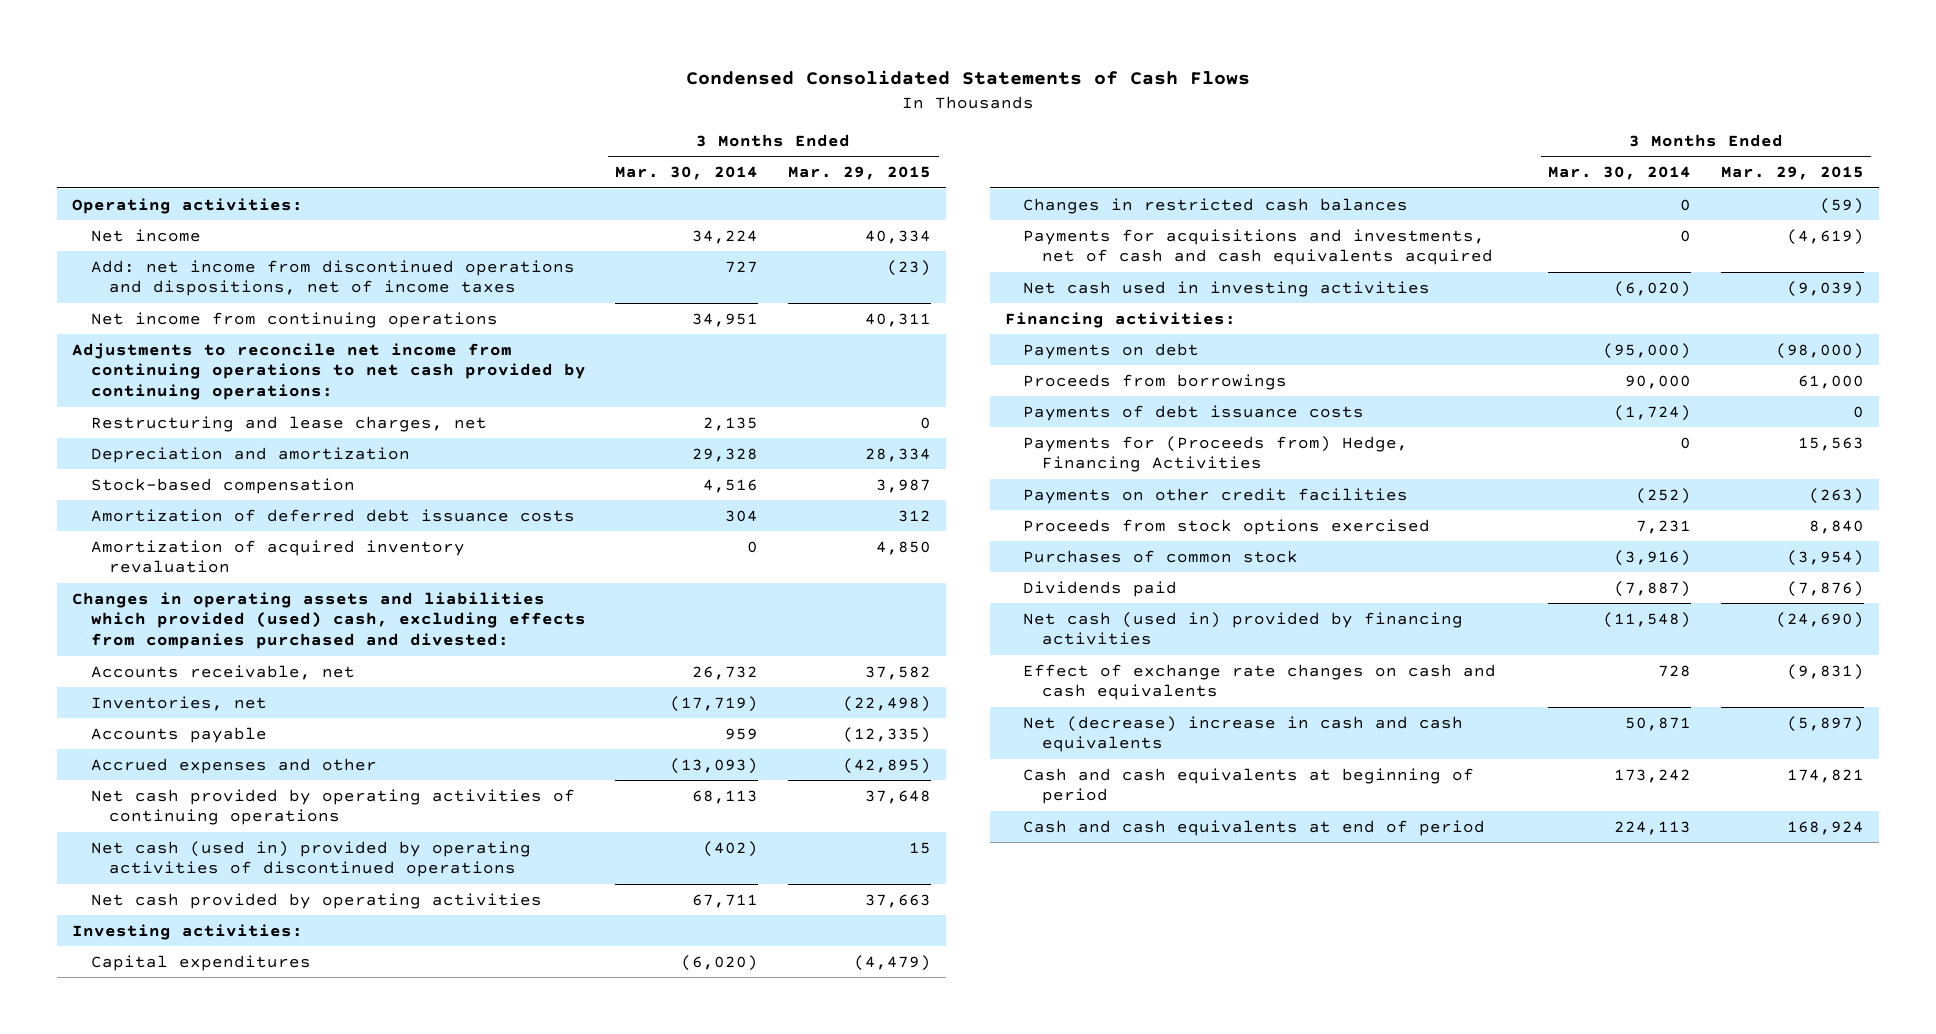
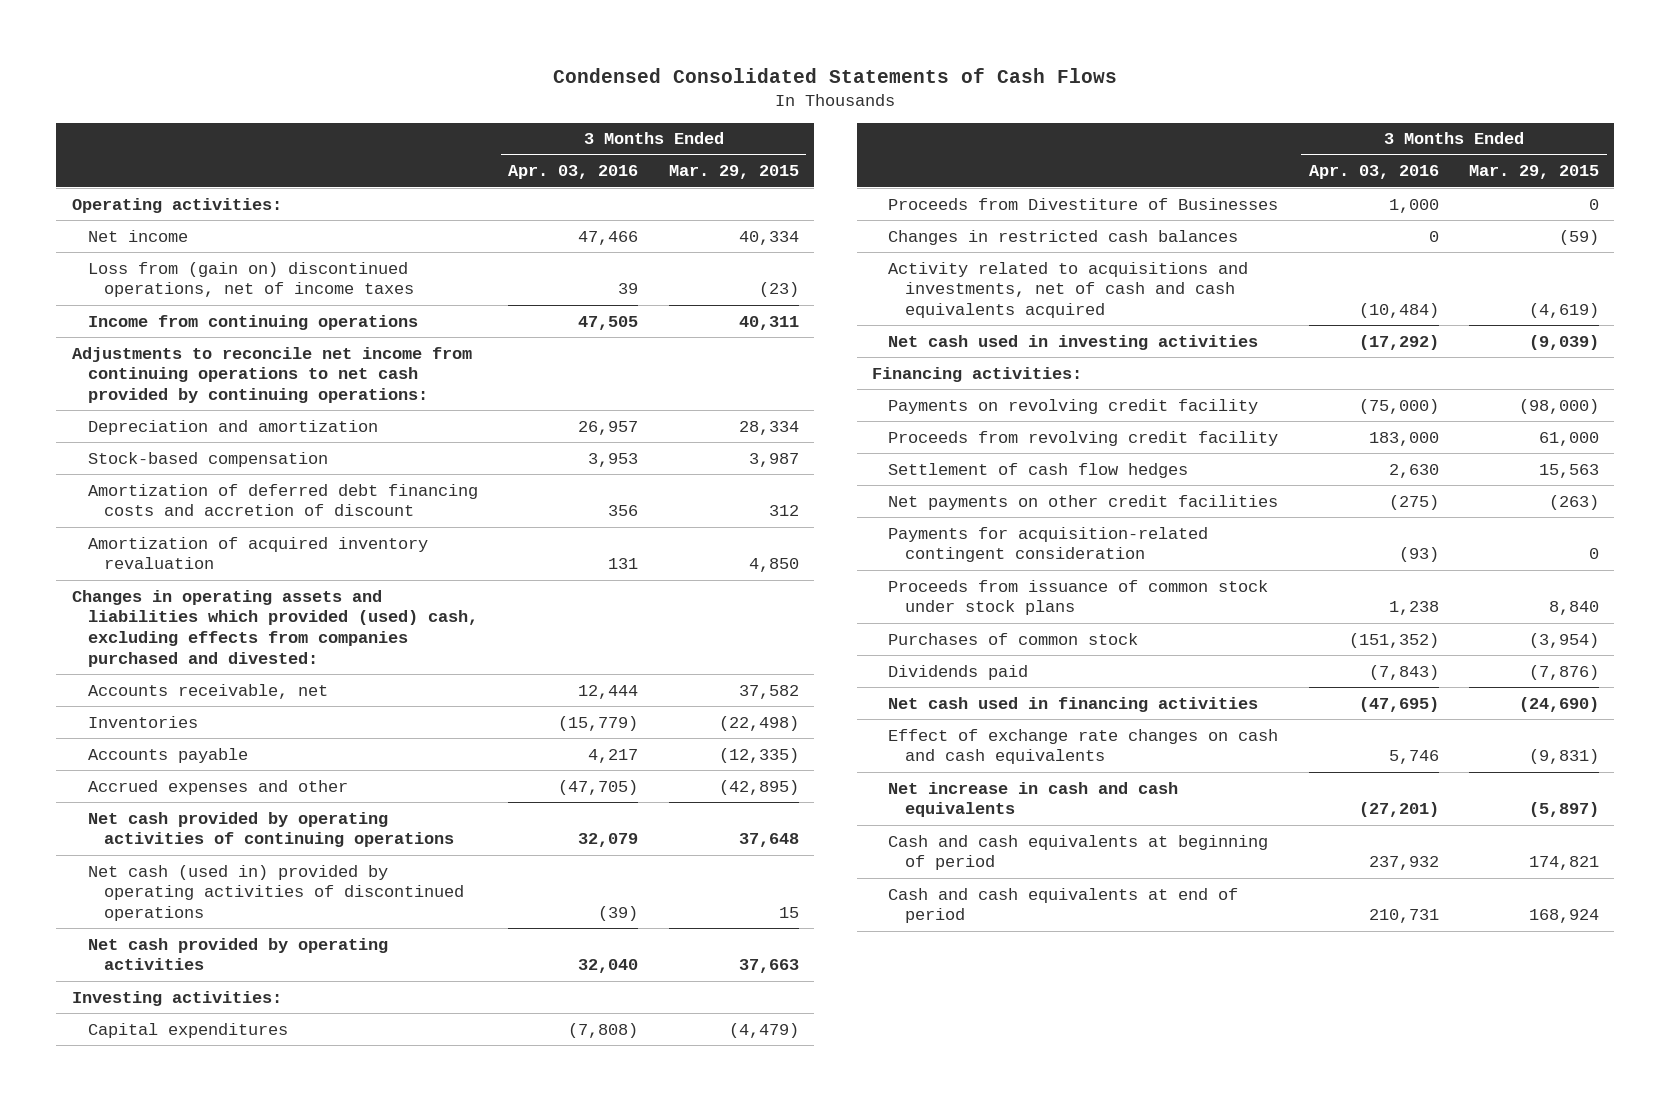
- | 3 Months Ended Mar. 30, 2014 | 3 Months Ended Mar. 29, 2015
+ | 3 Months Ended Apr. 03, 2016 | 3 Months Ended Mar. 29, 2015
- Add: net income from discontinued operations and dispositions, net of income taxes | 727 | (23)
- Net income from continuing operations | 34,951 | 40,311
+ Loss from (gain on) discontinued operations, net of income taxes | 39 | (23)
+ Income from continuing operations | 47,505 | 40,311
- Restructuring and lease charges, net | 2,135 | 0
- Amortization of deferred debt issuance costs | 304 | 312
+ Amortization of deferred debt financing costs and accretion of discount | 356 | 312
- Inventories, net | (17,719) | (22,498)
+ Inventories | (15,779) | (22,498)
+ Proceeds from Divestiture of Businesses | 1,000 | 0
- Payments for acquisitions and investments, net of cash and cash equivalents acquired | 0 | (4,619)
+ Activity related to acquisitions and investments, net of cash and cash equivalents acquired | (10,484) | (4,619)
- Payments on debt | (95,000) | (98,000)
- Proceeds from borrowings | 90,000 | 61,000
- Payments of debt issuance costs | (1,724) | 0
- Payments for (Proceeds from) Hedge, Financing Activities | 0 | 15,563
- Payments on other credit facilities | (252) | (263)
- Proceeds from stock options exercised | 7,231 | 8,840
+ Payments on revolving credit facility | (75,000) | (98,000)
+ Proceeds from revolving credit facility | 183,000 | 61,000
+ Settlement of cash flow hedges | 2,630 | 15,563
+ Net payments on other credit facilities | (275) | (263)
+ Payments for acquisition-related contingent consideration | (93) | 0
+ Proceeds from issuance of common stock under stock plans | 1,238 | 8,840
- Net cash (used in) provided by financing activities | (11,548) | (24,690)
+ Net cash used in financing activities | (47,695) | (24,690)
- Net (decrease) increase in cash and cash equivalents | 50,871 | (5,897)
+ Net increase in cash and cash equivalents | (27,201) | (5,897)

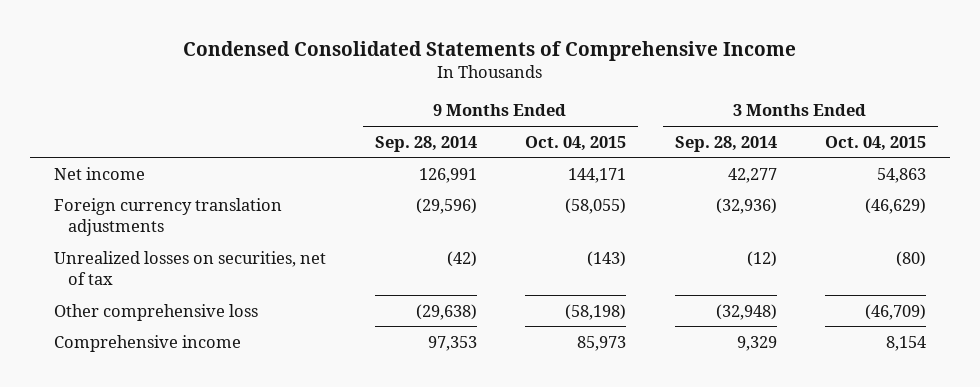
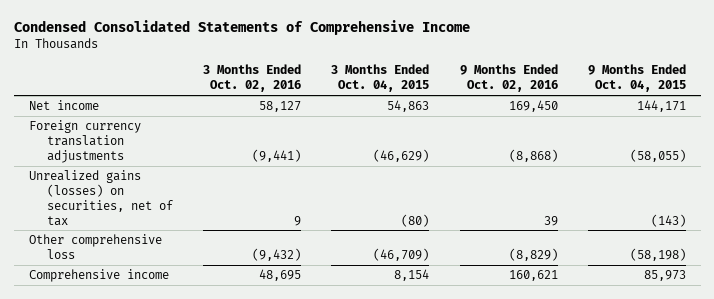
- | 9 Months Ended Sep. 28, 2014 | 9 Months Ended Oct. 04, 2015 | 3 Months Ended Sep. 28, 2014 | 3 Months Ended Oct. 04, 2015
+ | 3 Months Ended Oct. 02, 2016 | 3 Months Ended Oct. 04, 2015 | 9 Months Ended Oct. 02, 2016 | 9 Months Ended Oct. 04, 2015
- Unrealized losses on securities, net of tax | (42) | (143) | (12) | (80)
+ Unrealized gains (losses) on securities, net of tax | 9 | (80) | 39 | (143)

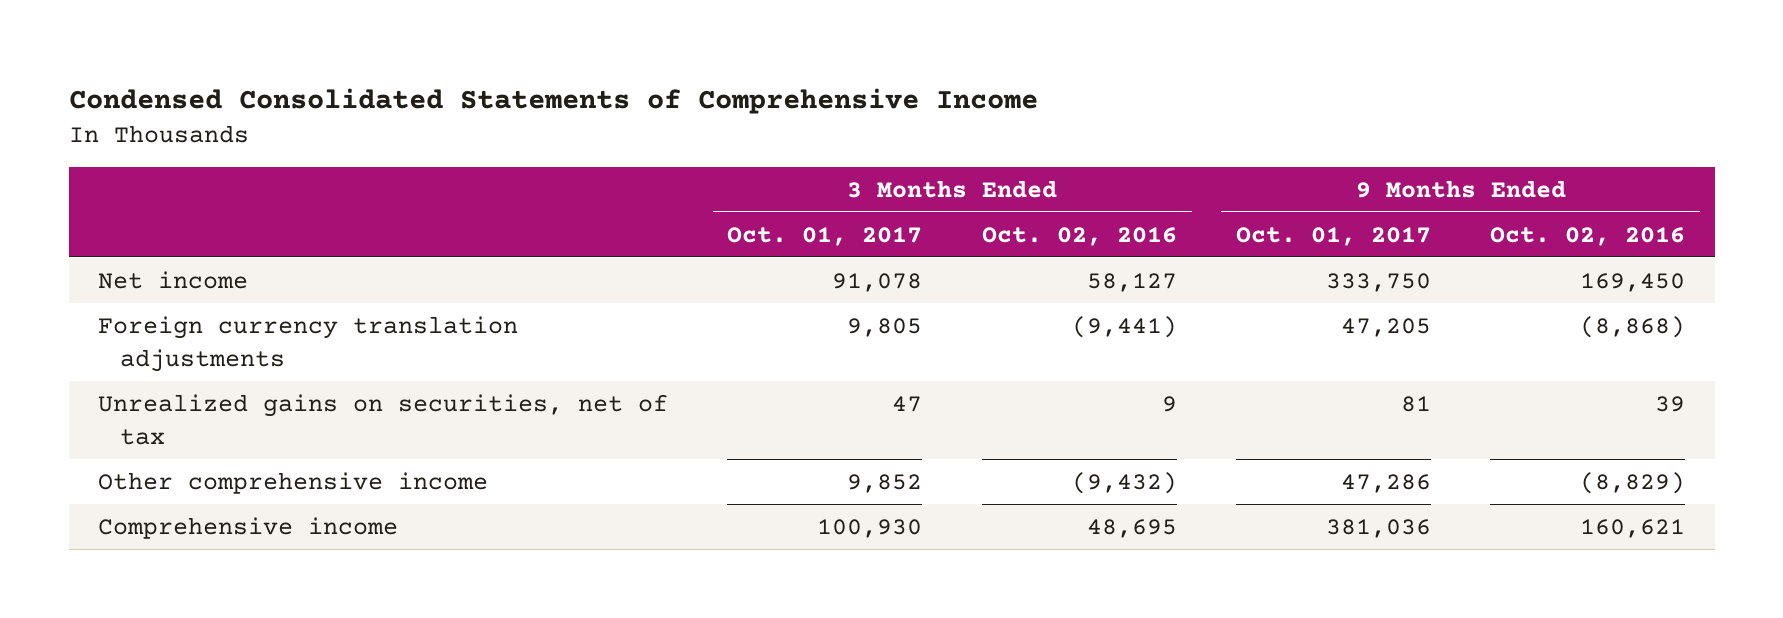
- | 3 Months Ended Oct. 02, 2016 | 3 Months Ended Oct. 04, 2015 | 9 Months Ended Oct. 02, 2016 | 9 Months Ended Oct. 04, 2015
+ | 3 Months Ended Oct. 01, 2017 | 3 Months Ended Oct. 02, 2016 | 9 Months Ended Oct. 01, 2017 | 9 Months Ended Oct. 02, 2016
- Unrealized gains (losses) on securities, net of tax | 9 | (80) | 39 | (143)
- Other comprehensive loss | (9,432) | (46,709) | (8,829) | (58,198)
+ Unrealized gains on securities, net of tax | 47 | 9 | 81 | 39
+ Other comprehensive income | 9,852 | (9,432) | 47,286 | (8,829)

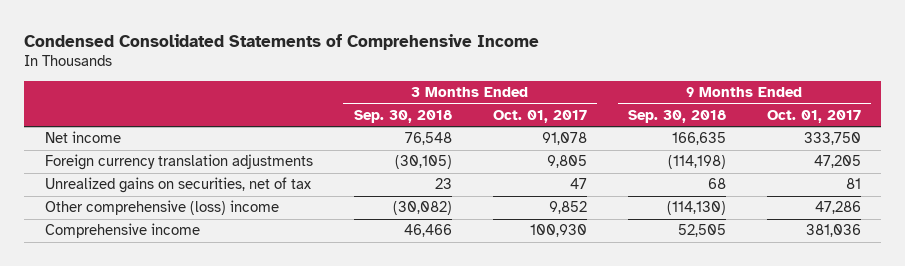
- | 3 Months Ended Oct. 01, 2017 | 3 Months Ended Oct. 02, 2016 | 9 Months Ended Oct. 01, 2017 | 9 Months Ended Oct. 02, 2016
+ | 3 Months Ended Sep. 30, 2018 | 3 Months Ended Oct. 01, 2017 | 9 Months Ended Sep. 30, 2018 | 9 Months Ended Oct. 01, 2017
- Other comprehensive income | 9,852 | (9,432) | 47,286 | (8,829)
+ Other comprehensive (loss) income | (30,082) | 9,852 | (114,130) | 47,286

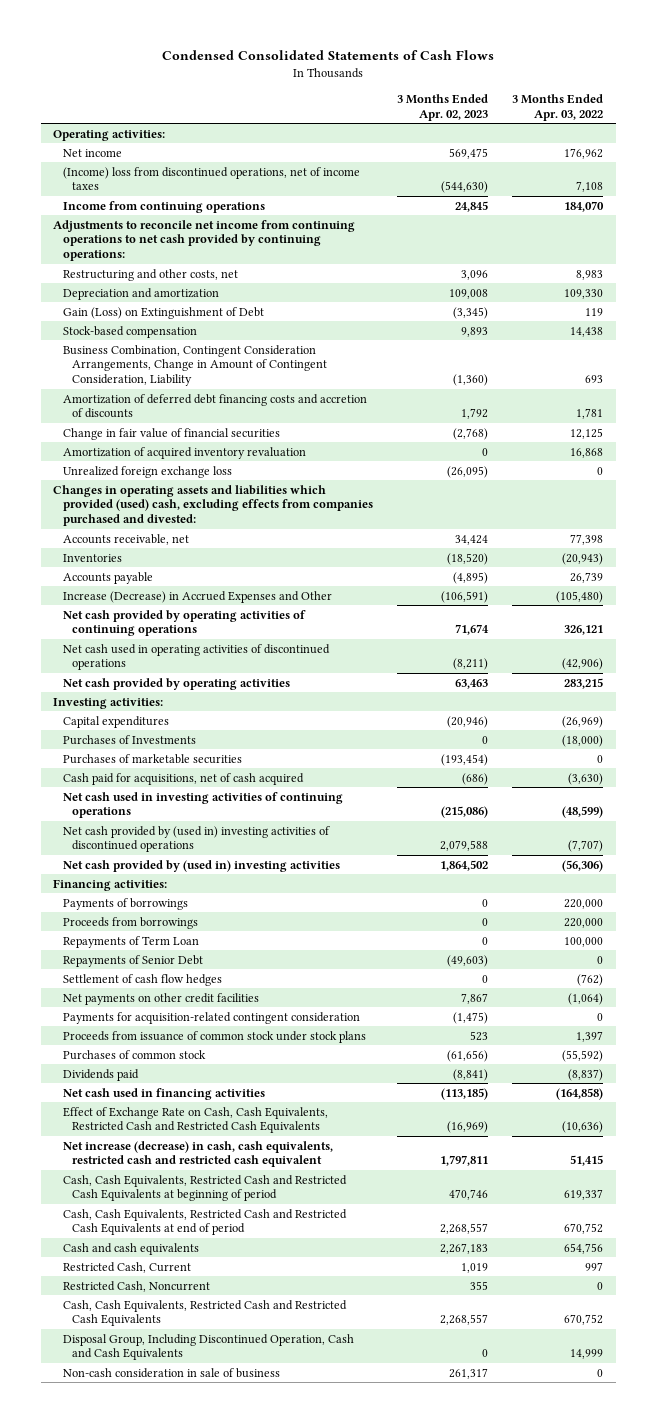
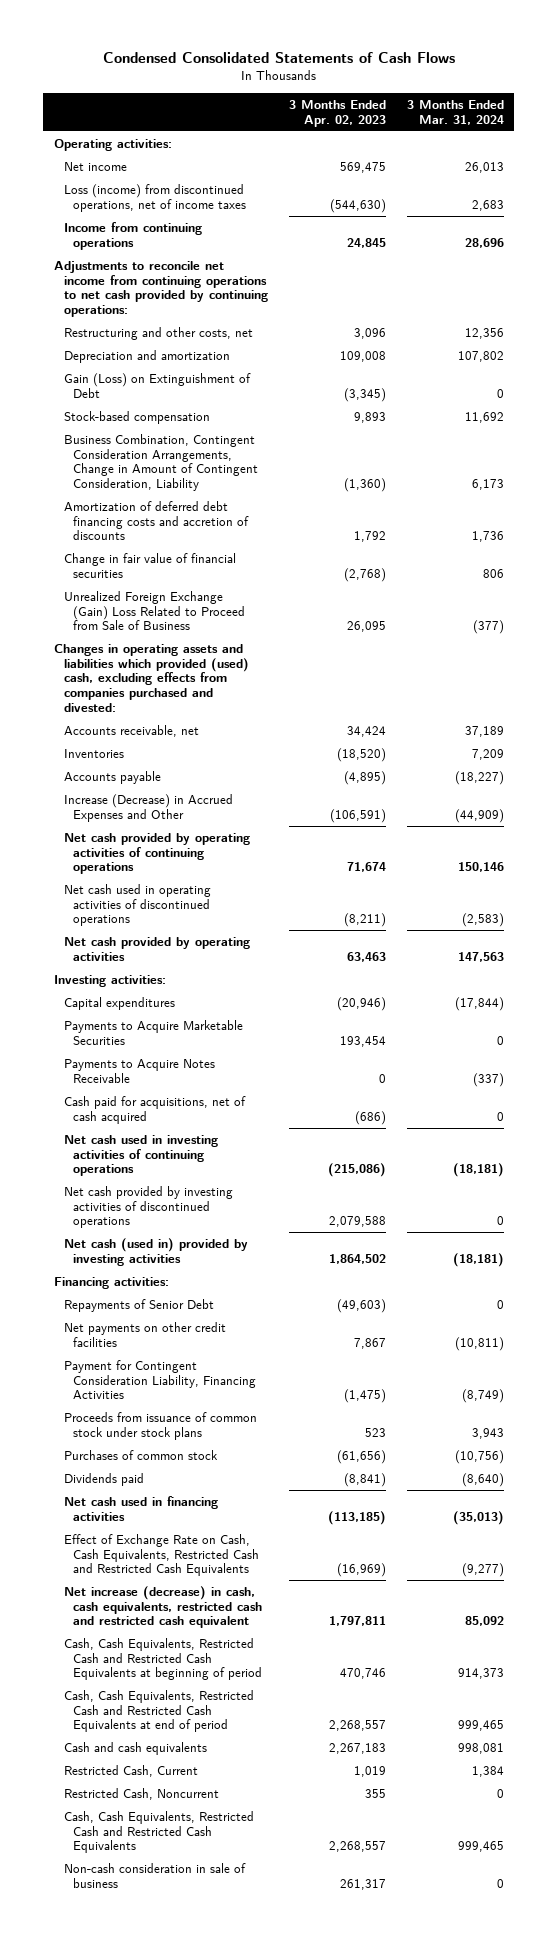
- | 3 Months Ended Apr. 02, 2023 | 3 Months Ended Apr. 03, 2022
+ | 3 Months Ended Apr. 02, 2023 | 3 Months Ended Mar. 31, 2024
- (Income) loss from discontinued operations, net of income taxes | (544,630) | 7,108
+ Loss (income) from discontinued operations, net of income taxes | (544,630) | 2,683
- Amortization of acquired inventory revaluation | 0 | 16,868
- Unrealized foreign exchange loss | (26,095) | 0
+ Unrealized Foreign Exchange (Gain) Loss Related to Proceed from Sale of Business | 26,095 | (377)
- Purchases of Investments | 0 | (18,000)
- Purchases of marketable securities | (193,454) | 0
+ Payments to Acquire Marketable Securities | 193,454 | 0
+ Payments to Acquire Notes Receivable | 0 | (337)
- Net cash provided by (used in) investing activities of discontinued operations | 2,079,588 | (7,707)
- Net cash provided by (used in) investing activities | 1,864,502 | (56,306)
+ Net cash provided by investing activities of discontinued operations | 2,079,588 | 0
+ Net cash (used in) provided by investing activities | 1,864,502 | (18,181)
- Payments of borrowings | 0 | 220,000
- Proceeds from borrowings | 0 | 220,000
- Repayments of Term Loan | 0 | 100,000
- Settlement of cash flow hedges | 0 | (762)
- Payments for acquisition-related contingent consideration | (1,475) | 0
+ Payment for Contingent Consideration Liability, Financing Activities | (1,475) | (8,749)
- Disposal Group, Including Discontinued Operation, Cash and Cash Equivalents | 0 | 14,999

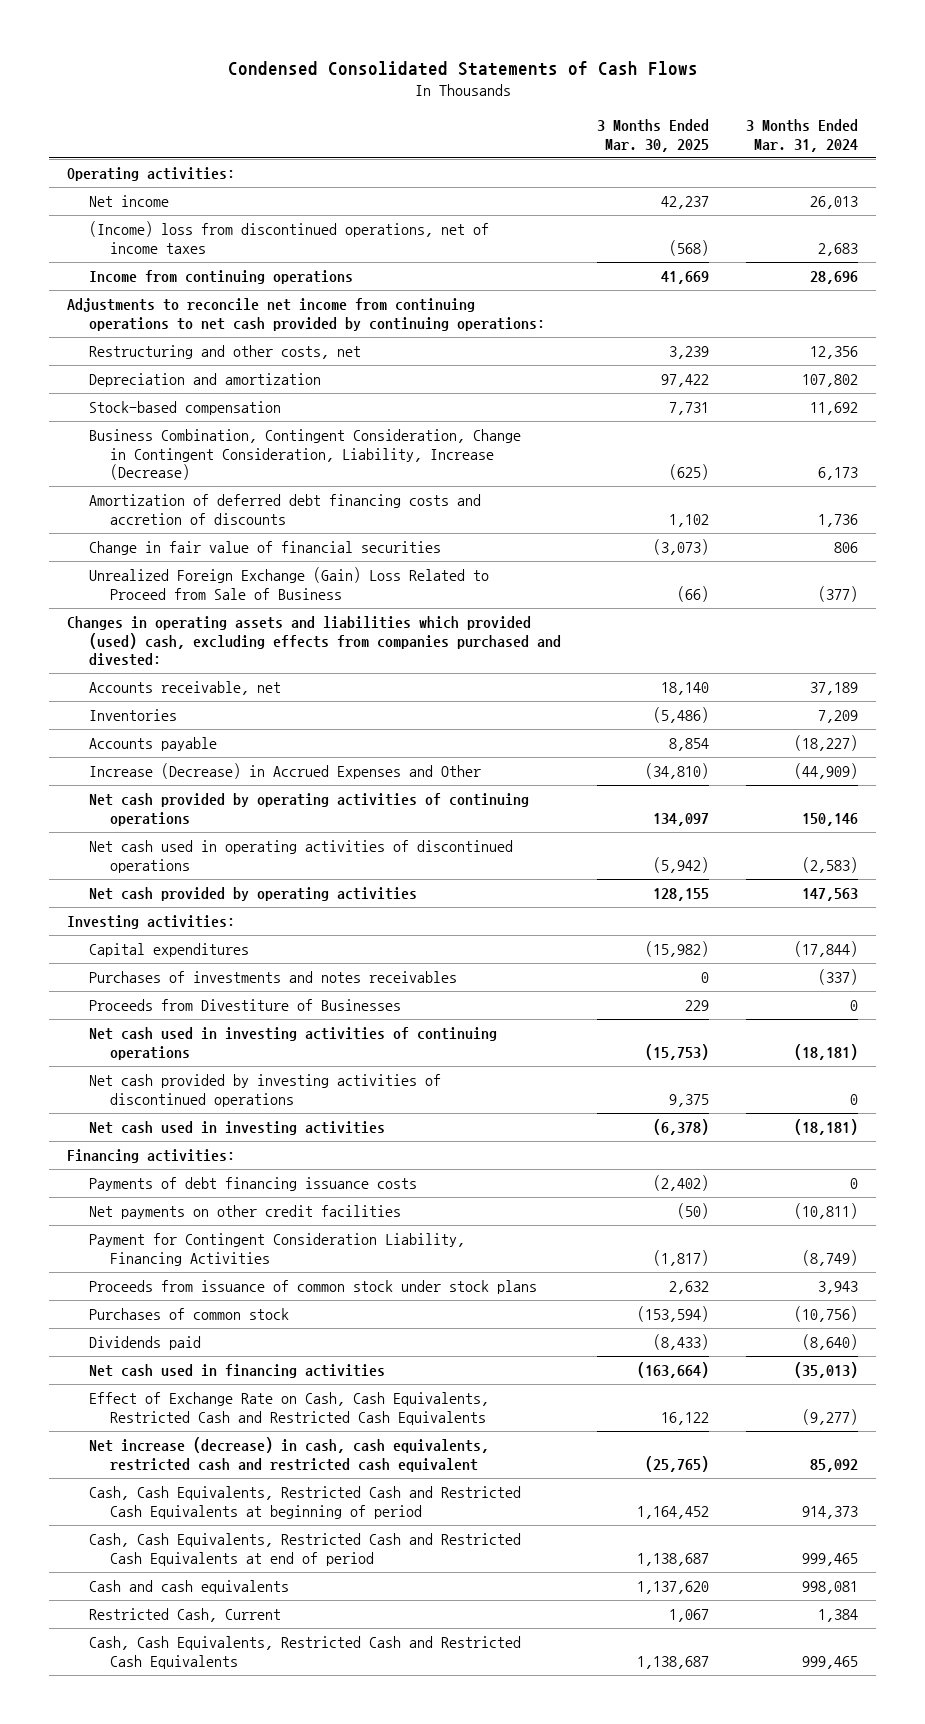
- | 3 Months Ended Apr. 02, 2023 | 3 Months Ended Mar. 31, 2024
+ | 3 Months Ended Mar. 30, 2025 | 3 Months Ended Mar. 31, 2024
- Loss (income) from discontinued operations, net of income taxes | (544,630) | 2,683
+ (Income) loss from discontinued operations, net of income taxes | (568) | 2,683
- Gain (Loss) on Extinguishment of Debt | (3,345) | 0
- Business Combination, Contingent Consideration Arrangements, Change in Amount of Contingent Consideration, Liability | (1,360) | 6,173
+ Business Combination, Contingent Consideration, Change in Contingent Consideration, Liability, Increase (Decrease) | (625) | 6,173
- Payments to Acquire Marketable Securities | 193,454 | 0
- Payments to Acquire Notes Receivable | 0 | (337)
- Cash paid for acquisitions, net of cash acquired | (686) | 0
+ Purchases of investments and notes receivables | 0 | (337)
+ Proceeds from Divestiture of Businesses | 229 | 0
- Net cash (used in) provided by investing activities | 1,864,502 | (18,181)
+ Net cash used in investing activities | (6,378) | (18,181)
- Repayments of Senior Debt | (49,603) | 0
+ Payments of debt financing issuance costs | (2,402) | 0
- Restricted Cash, Noncurrent | 355 | 0
- Non-cash consideration in sale of business | 261,317 | 0

